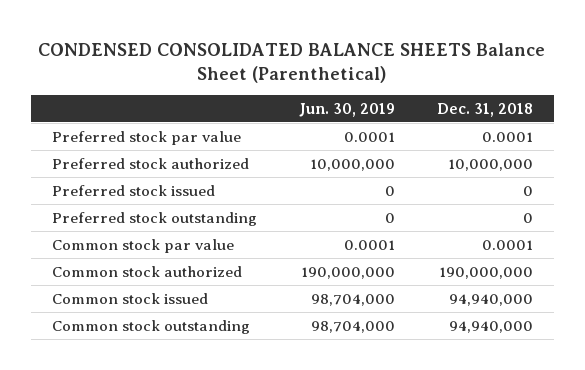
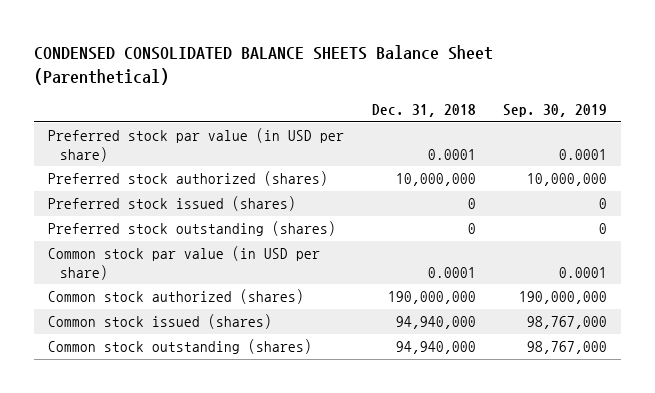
- | Jun. 30, 2019 | Dec. 31, 2018
+ | Dec. 31, 2018 | Sep. 30, 2019
- Preferred stock par value | 0.0001 | 0.0001
- Preferred stock authorized | 10,000,000 | 10,000,000
- Preferred stock issued | 0 | 0
- Preferred stock outstanding | 0 | 0
- Common stock par value | 0.0001 | 0.0001
- Common stock authorized | 190,000,000 | 190,000,000
- Common stock issued | 98,704,000 | 94,940,000
- Common stock outstanding | 98,704,000 | 94,940,000
+ Preferred stock par value (in USD per share) | 0.0001 | 0.0001
+ Preferred stock authorized (shares) | 10,000,000 | 10,000,000
+ Preferred stock issued (shares) | 0 | 0
+ Preferred stock outstanding (shares) | 0 | 0
+ Common stock par value (in USD per share) | 0.0001 | 0.0001
+ Common stock authorized (shares) | 190,000,000 | 190,000,000
+ Common stock issued (shares) | 94,940,000 | 98,767,000
+ Common stock outstanding (shares) | 94,940,000 | 98,767,000

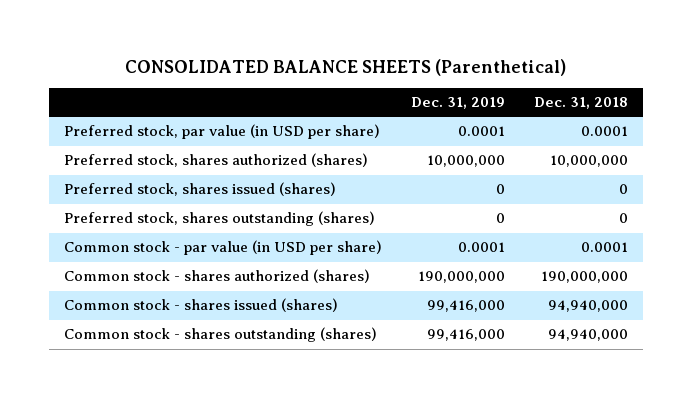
- CONDENSED CONSOLIDATED BALANCE SHEETS Balance Sheet (Parenthetical)
+ CONSOLIDATED BALANCE SHEETS (Parenthetical)
- | Dec. 31, 2018 | Sep. 30, 2019
+ | Dec. 31, 2019 | Dec. 31, 2018
- Preferred stock par value (in USD per share) | 0.0001 | 0.0001
- Preferred stock authorized (shares) | 10,000,000 | 10,000,000
- Preferred stock issued (shares) | 0 | 0
- Preferred stock outstanding (shares) | 0 | 0
- Common stock par value (in USD per share) | 0.0001 | 0.0001
- Common stock authorized (shares) | 190,000,000 | 190,000,000
- Common stock issued (shares) | 94,940,000 | 98,767,000
- Common stock outstanding (shares) | 94,940,000 | 98,767,000
+ Preferred stock, par value (in USD per share) | 0.0001 | 0.0001
+ Preferred stock, shares authorized (shares) | 10,000,000 | 10,000,000
+ Preferred stock, shares issued (shares) | 0 | 0
+ Preferred stock, shares outstanding (shares) | 0 | 0
+ Common stock - par value (in USD per share) | 0.0001 | 0.0001
+ Common stock - shares authorized (shares) | 190,000,000 | 190,000,000
+ Common stock - shares issued (shares) | 99,416,000 | 94,940,000
+ Common stock - shares outstanding (shares) | 99,416,000 | 94,940,000

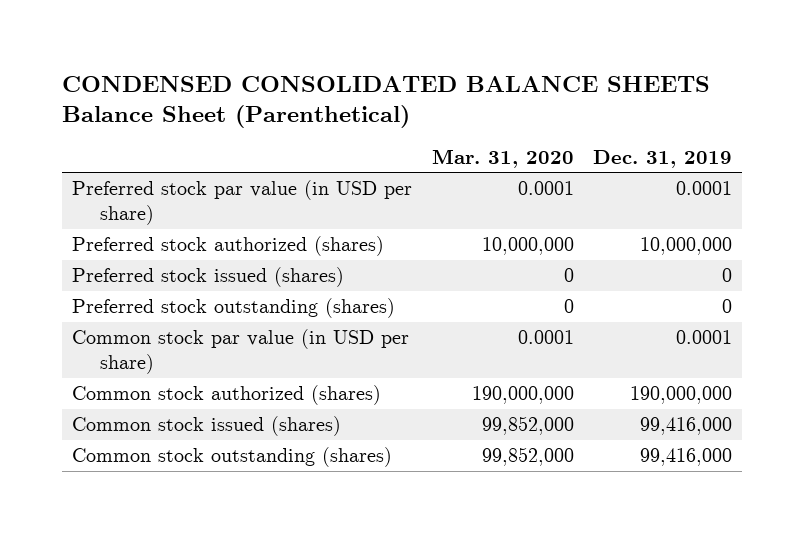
- CONSOLIDATED BALANCE SHEETS (Parenthetical)
+ CONDENSED CONSOLIDATED BALANCE SHEETS Balance Sheet (Parenthetical)
- | Dec. 31, 2019 | Dec. 31, 2018
+ | Mar. 31, 2020 | Dec. 31, 2019
- Preferred stock, par value (in USD per share) | 0.0001 | 0.0001
- Preferred stock, shares authorized (shares) | 10,000,000 | 10,000,000
- Preferred stock, shares issued (shares) | 0 | 0
- Preferred stock, shares outstanding (shares) | 0 | 0
- Common stock - par value (in USD per share) | 0.0001 | 0.0001
- Common stock - shares authorized (shares) | 190,000,000 | 190,000,000
- Common stock - shares issued (shares) | 99,416,000 | 94,940,000
- Common stock - shares outstanding (shares) | 99,416,000 | 94,940,000
+ Preferred stock par value (in USD per share) | 0.0001 | 0.0001
+ Preferred stock authorized (shares) | 10,000,000 | 10,000,000
+ Preferred stock issued (shares) | 0 | 0
+ Preferred stock outstanding (shares) | 0 | 0
+ Common stock par value (in USD per share) | 0.0001 | 0.0001
+ Common stock authorized (shares) | 190,000,000 | 190,000,000
+ Common stock issued (shares) | 99,852,000 | 99,416,000
+ Common stock outstanding (shares) | 99,852,000 | 99,416,000

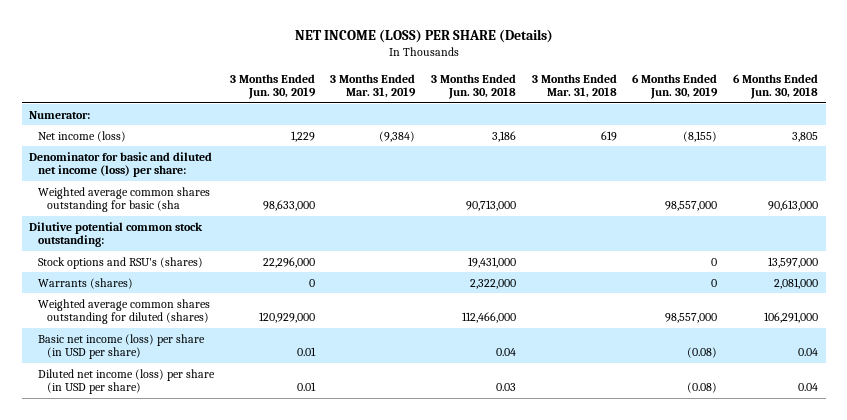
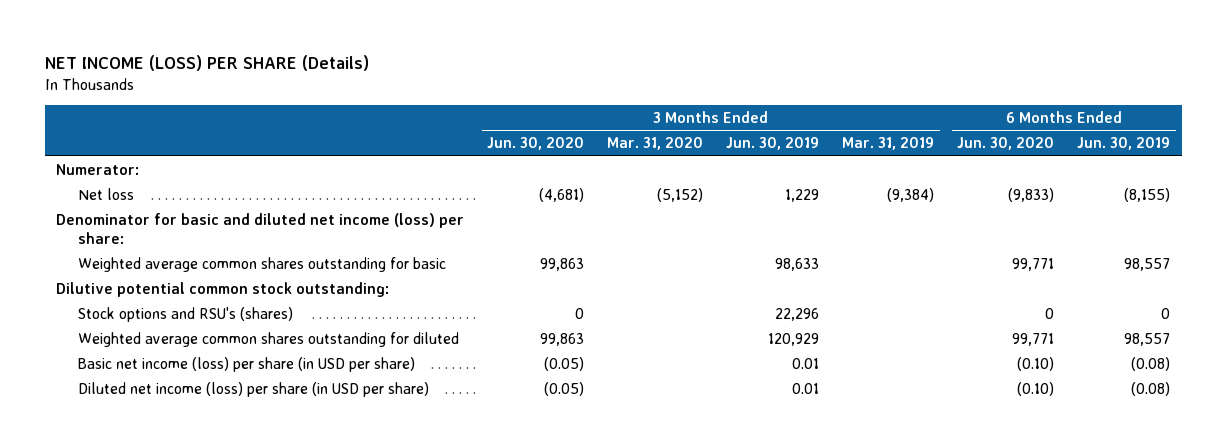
- | 3 Months Ended Jun. 30, 2019 | 3 Months Ended Mar. 31, 2019 | 3 Months Ended Jun. 30, 2018 | 3 Months Ended Mar. 31, 2018 | 6 Months Ended Jun. 30, 2019 | 6 Months Ended Jun. 30, 2018
+ | 3 Months Ended Jun. 30, 2020 | 3 Months Ended Mar. 31, 2020 | 3 Months Ended Jun. 30, 2019 | 3 Months Ended Mar. 31, 2019 | 6 Months Ended Jun. 30, 2020 | 6 Months Ended Jun. 30, 2019
- Net income (loss) | 1,229 | (9,384) | 3,186 | 619 | (8,155) | 3,805
+ Net loss | (4,681) | (5,152) | 1,229 | (9,384) | (9,833) | (8,155)
- Weighted average common shares outstanding for basic (sha | 98,633,000 | | 90,713,000 | | 98,557,000 | 90,613,000
+ Weighted average common shares outstanding for basic | 99,863 | | 98,633 | | 99,771 | 98,557
- Stock options and RSU's (shares) | 22,296,000 | | 19,431,000 | | 0 | 13,597,000
- Warrants (shares) | 0 | | 2,322,000 | | 0 | 2,081,000
- Weighted average common shares outstanding for diluted (shares) | 120,929,000 | | 112,466,000 | | 98,557,000 | 106,291,000
+ Stock options and RSU's (shares) | 0 | | 22,296 | | 0 | 0
+ Weighted average common shares outstanding for diluted | 99,863 | | 120,929 | | 99,771 | 98,557

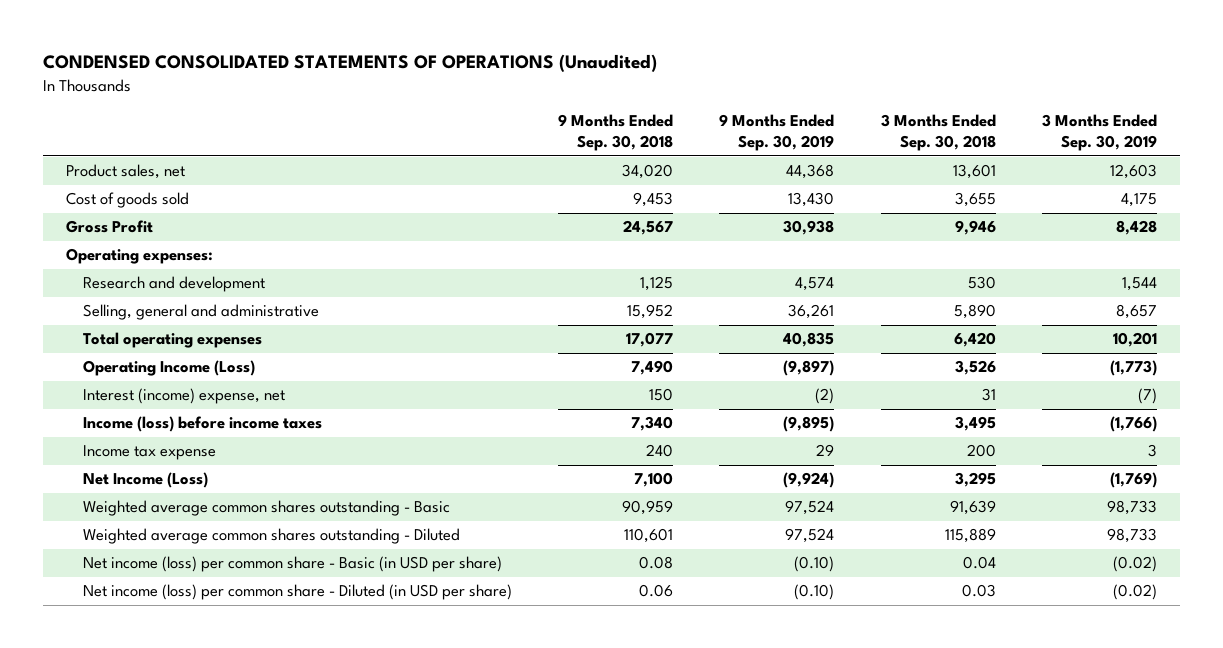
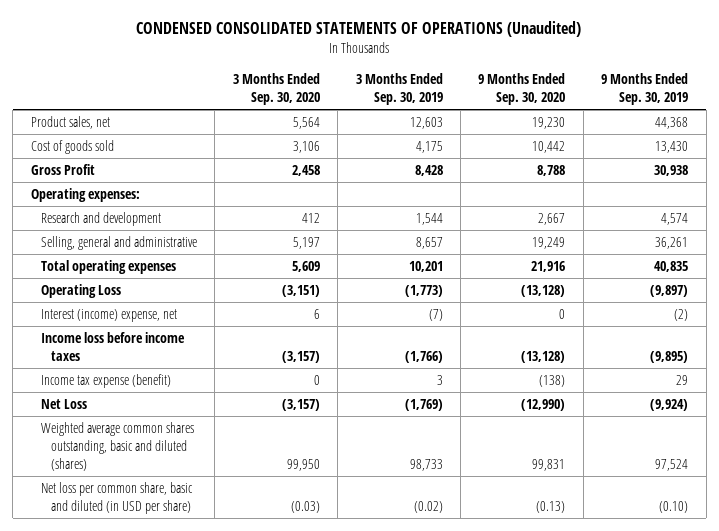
- | 9 Months Ended Sep. 30, 2018 | 9 Months Ended Sep. 30, 2019 | 3 Months Ended Sep. 30, 2018 | 3 Months Ended Sep. 30, 2019
+ | 3 Months Ended Sep. 30, 2020 | 3 Months Ended Sep. 30, 2019 | 9 Months Ended Sep. 30, 2020 | 9 Months Ended Sep. 30, 2019
- Operating Income (Loss) | 7,490 | (9,897) | 3,526 | (1,773)
+ Operating Loss | (3,151) | (1,773) | (13,128) | (9,897)
- Income (loss) before income taxes | 7,340 | (9,895) | 3,495 | (1,766)
- Income tax expense | 240 | 29 | 200 | 3
- Net Income (Loss) | 7,100 | (9,924) | 3,295 | (1,769)
- Weighted average common shares outstanding - Basic | 90,959 | 97,524 | 91,639 | 98,733
- Weighted average common shares outstanding - Diluted | 110,601 | 97,524 | 115,889 | 98,733
- Net income (loss) per common share - Basic (in USD per share) | 0.08 | (0.10) | 0.04 | (0.02)
- Net income (loss) per common share - Diluted (in USD per share) | 0.06 | (0.10) | 0.03 | (0.02)
+ Income loss before income taxes | (3,157) | (1,766) | (13,128) | (9,895)
+ Income tax expense (benefit) | 0 | 3 | (138) | 29
+ Net Loss | (3,157) | (1,769) | (12,990) | (9,924)
+ Weighted average common shares outstanding, basic and diluted (shares) | 99,950 | 98,733 | 99,831 | 97,524
+ Net loss per common share, basic and diluted (in USD per share) | (0.03) | (0.02) | (0.13) | (0.10)

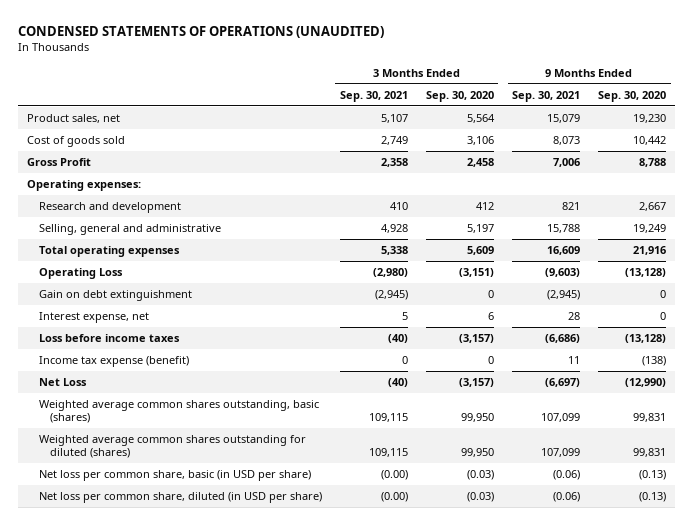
- CONDENSED CONSOLIDATED STATEMENTS OF OPERATIONS (Unaudited)
+ CONDENSED STATEMENTS OF OPERATIONS (UNAUDITED)
- | 3 Months Ended Sep. 30, 2020 | 3 Months Ended Sep. 30, 2019 | 9 Months Ended Sep. 30, 2020 | 9 Months Ended Sep. 30, 2019
+ | 3 Months Ended Sep. 30, 2021 | 3 Months Ended Sep. 30, 2020 | 9 Months Ended Sep. 30, 2021 | 9 Months Ended Sep. 30, 2020
- Interest (income) expense, net | 6 | (7) | 0 | (2)
- Income loss before income taxes | (3,157) | (1,766) | (13,128) | (9,895)
+ Gain on debt extinguishment | (2,945) | 0 | (2,945) | 0
+ Interest expense, net | 5 | 6 | 28 | 0
+ Loss before income taxes | (40) | (3,157) | (6,686) | (13,128)
- Weighted average common shares outstanding, basic and diluted (shares) | 99,950 | 98,733 | 99,831 | 97,524
- Net loss per common share, basic and diluted (in USD per share) | (0.03) | (0.02) | (0.13) | (0.10)
+ Weighted average common shares outstanding, basic (shares) | 109,115 | 99,950 | 107,099 | 99,831
+ Weighted average common shares outstanding for diluted (shares) | 109,115 | 99,950 | 107,099 | 99,831
+ Net loss per common share, basic (in USD per share) | (0.00) | (0.03) | (0.06) | (0.13)
+ Net loss per common share, diluted (in USD per share) | (0.00) | (0.03) | (0.06) | (0.13)

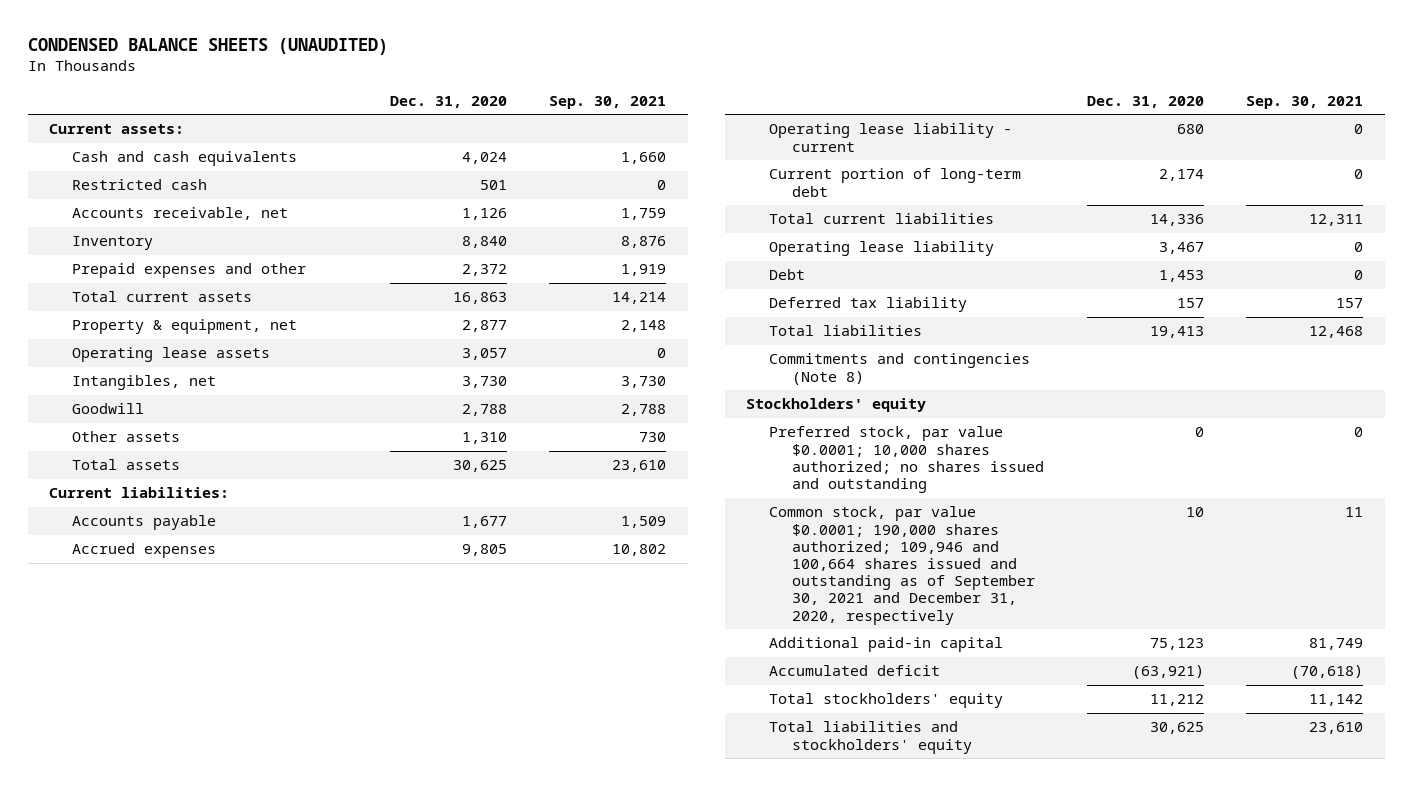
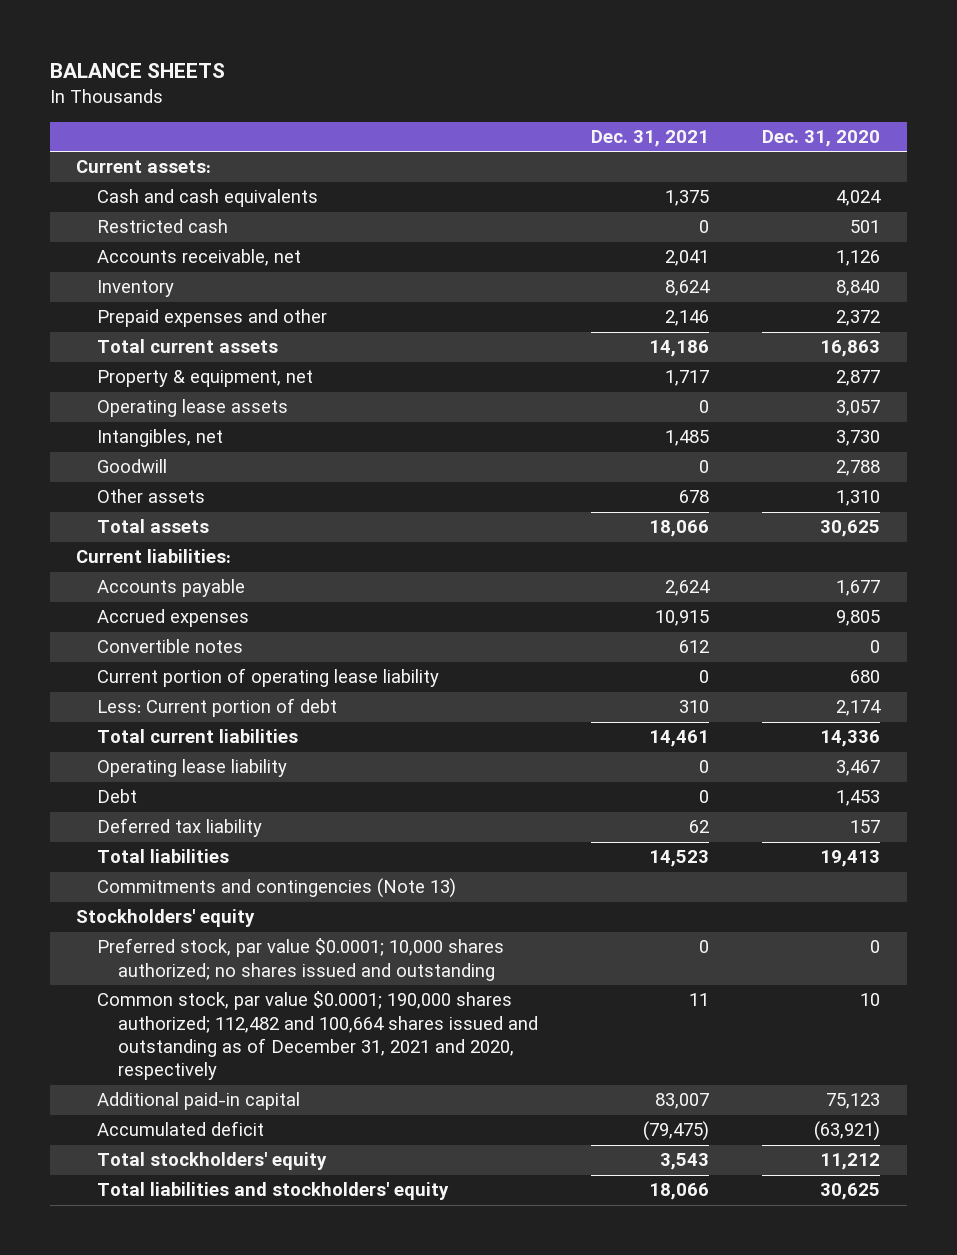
- CONDENSED BALANCE SHEETS (UNAUDITED)
+ BALANCE SHEETS
- | Dec. 31, 2020 | Sep. 30, 2021
+ | Dec. 31, 2021 | Dec. 31, 2020
- Operating lease liability - current | 680 | 0
- Current portion of long-term debt | 2,174 | 0
+ Convertible notes | 612 | 0
+ Current portion of operating lease liability | 0 | 680
+ Less: Current portion of debt | 310 | 2,174
- Commitments and contingencies (Note 8)
+ Commitments and contingencies (Note 13)
- Common stock, par value $0.0001; 190,000 shares authorized; 109,946 and 100,664 shares issued and outstanding as of September 30, 2021 and December 31, 2020, respectively | 10 | 11
+ Common stock, par value $0.0001; 190,000 shares authorized; 112,482 and 100,664 shares issued and outstanding as of December 31, 2021 and 2020, respectively | 11 | 10

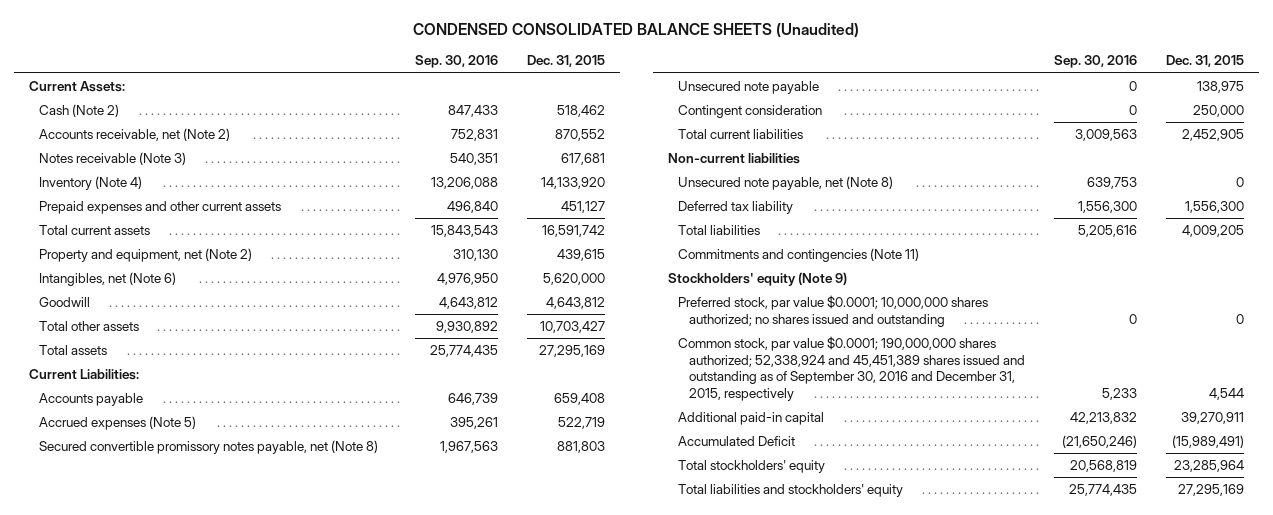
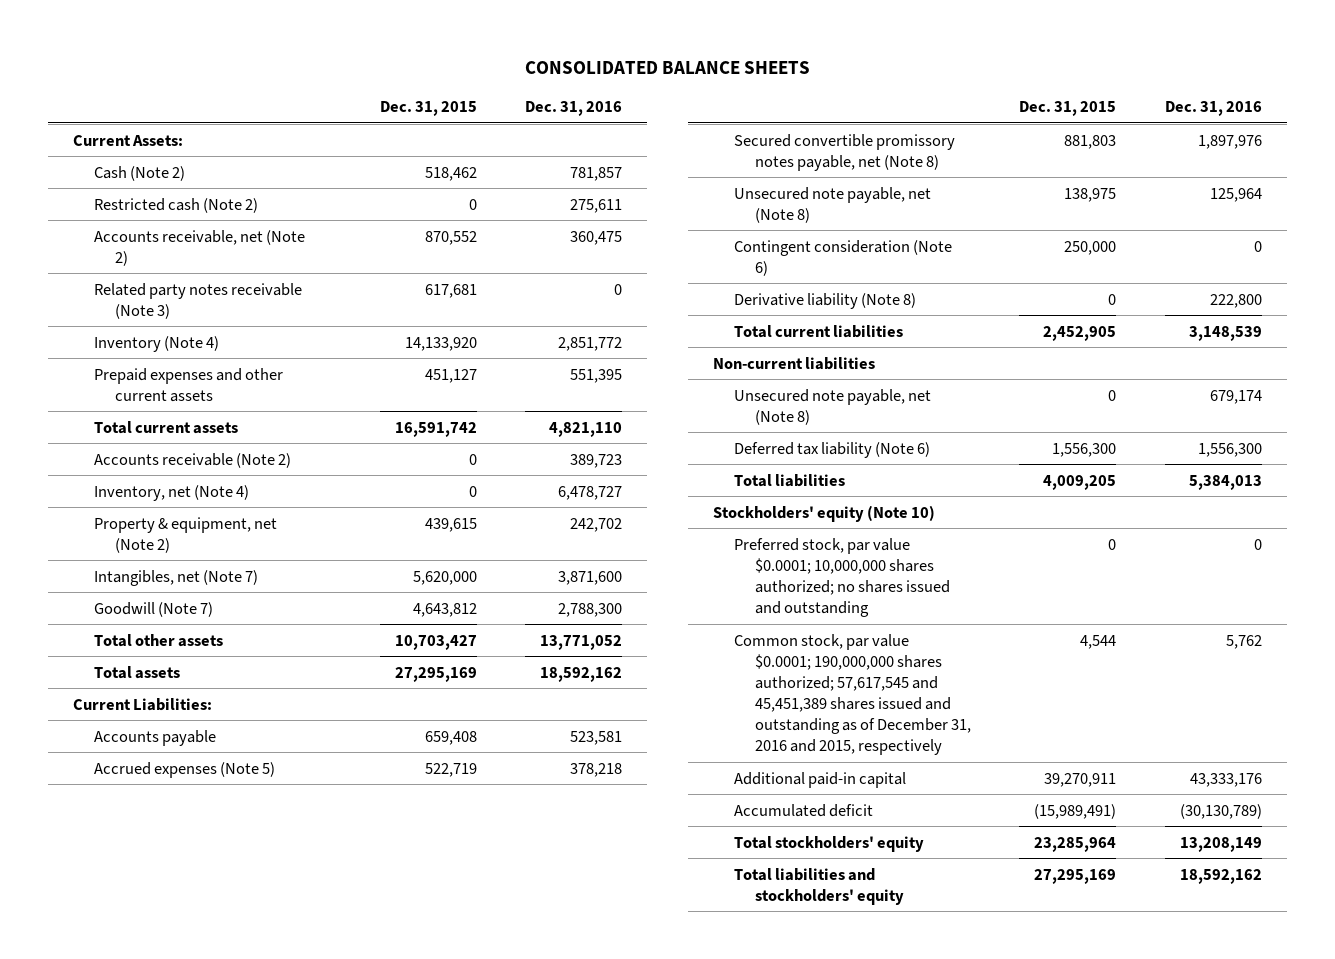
- CONDENSED CONSOLIDATED BALANCE SHEETS (Unaudited)
+ CONSOLIDATED BALANCE SHEETS
- | Sep. 30, 2016 | Dec. 31, 2015
+ | Dec. 31, 2015 | Dec. 31, 2016
+ Restricted cash (Note 2) | 0 | 275,611
- Notes receivable (Note 3) | 540,351 | 617,681
+ Related party notes receivable (Note 3) | 617,681 | 0
- Property and equipment, net (Note 2) | 310,130 | 439,615
- Intangibles, net (Note 6) | 4,976,950 | 5,620,000
- Goodwill | 4,643,812 | 4,643,812
+ Accounts receivable (Note 2) | 0 | 389,723
+ Inventory, net (Note 4) | 0 | 6,478,727
+ Property & equipment, net (Note 2) | 439,615 | 242,702
+ Intangibles, net (Note 7) | 5,620,000 | 3,871,600
+ Goodwill (Note 7) | 4,643,812 | 2,788,300
- Unsecured note payable | 0 | 138,975
- Contingent consideration | 0 | 250,000
+ Unsecured note payable, net (Note 8) | 138,975 | 125,964
+ Contingent consideration (Note 6) | 250,000 | 0
+ Derivative liability (Note 8) | 0 | 222,800
- Deferred tax liability | 1,556,300 | 1,556,300
+ Deferred tax liability (Note 6) | 1,556,300 | 1,556,300
- Commitments and contingencies (Note 11)
- Stockholders' equity (Note 9)
+ Stockholders' equity (Note 10)
- Common stock, par value $0.0001; 190,000,000 shares authorized; 52,338,924 and 45,451,389 shares issued and outstanding as of September 30, 2016 and December 31, 2015, respectively | 5,233 | 4,544
+ Common stock, par value $0.0001; 190,000,000 shares authorized; 57,617,545 and 45,451,389 shares issued and outstanding as of December 31, 2016 and 2015, respectively | 4,544 | 5,762
- Accumulated Deficit | (21,650,246) | (15,989,491)
+ Accumulated deficit | (15,989,491) | (30,130,789)

